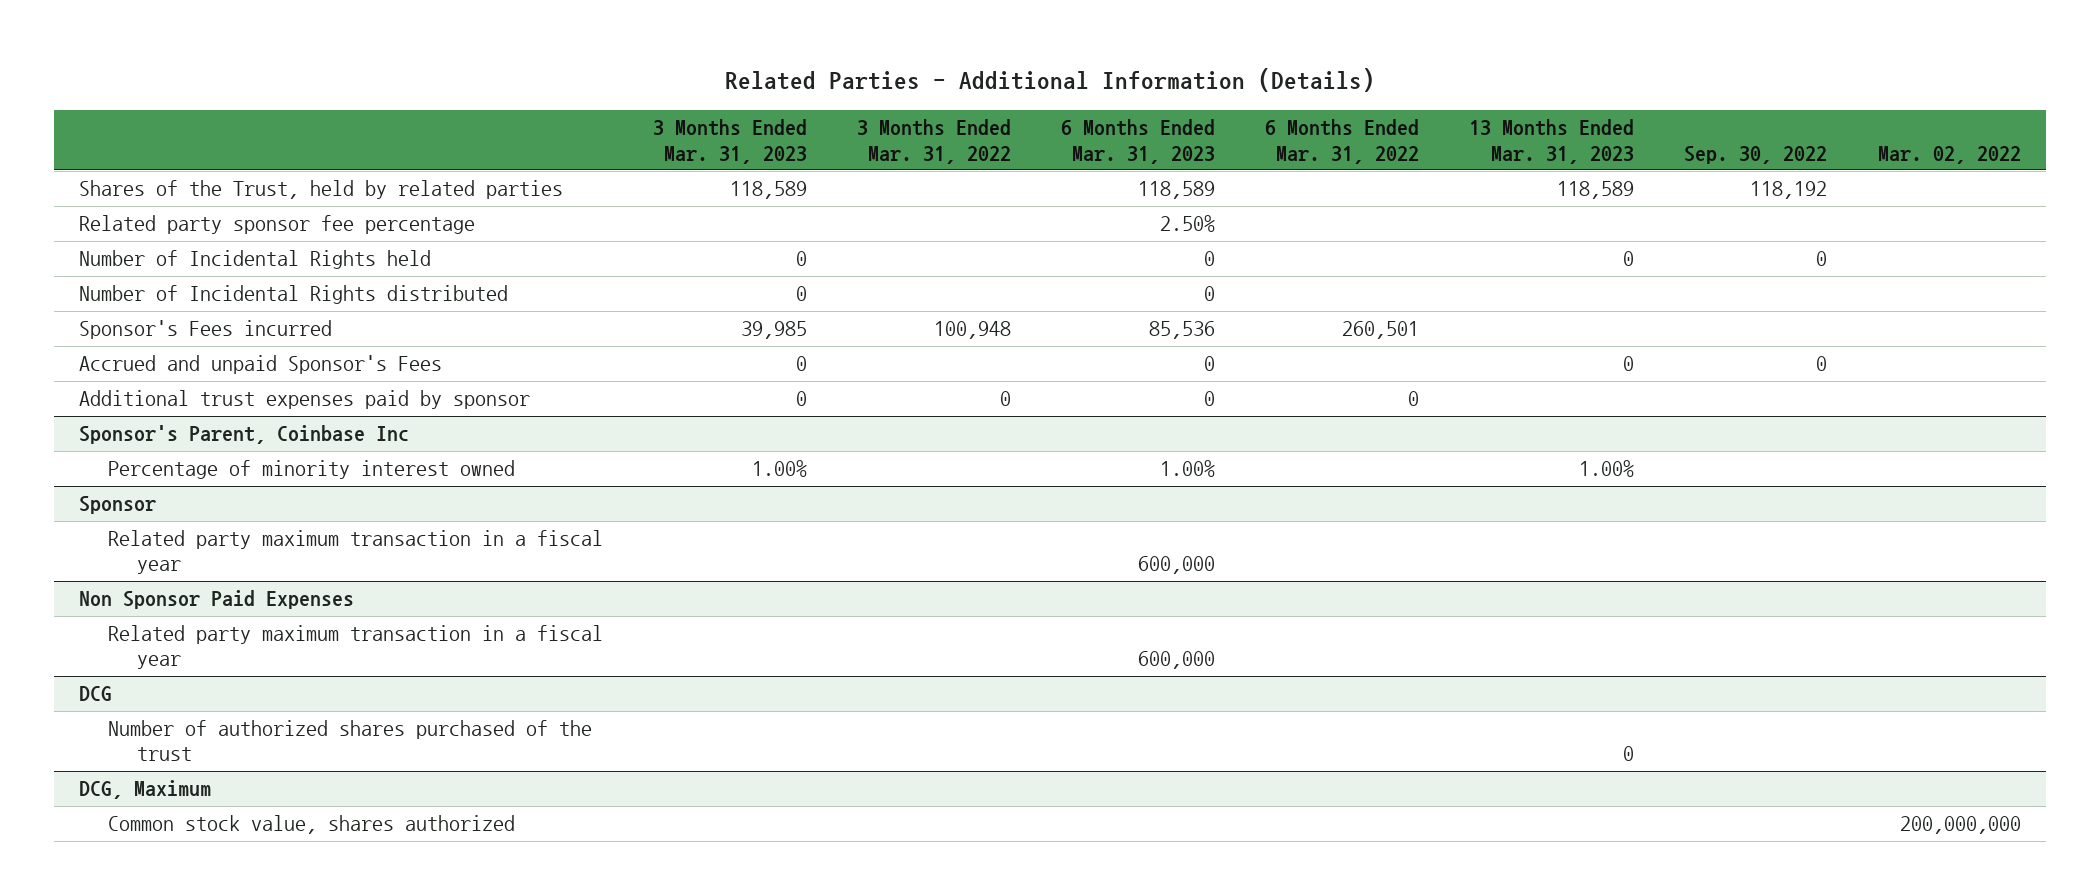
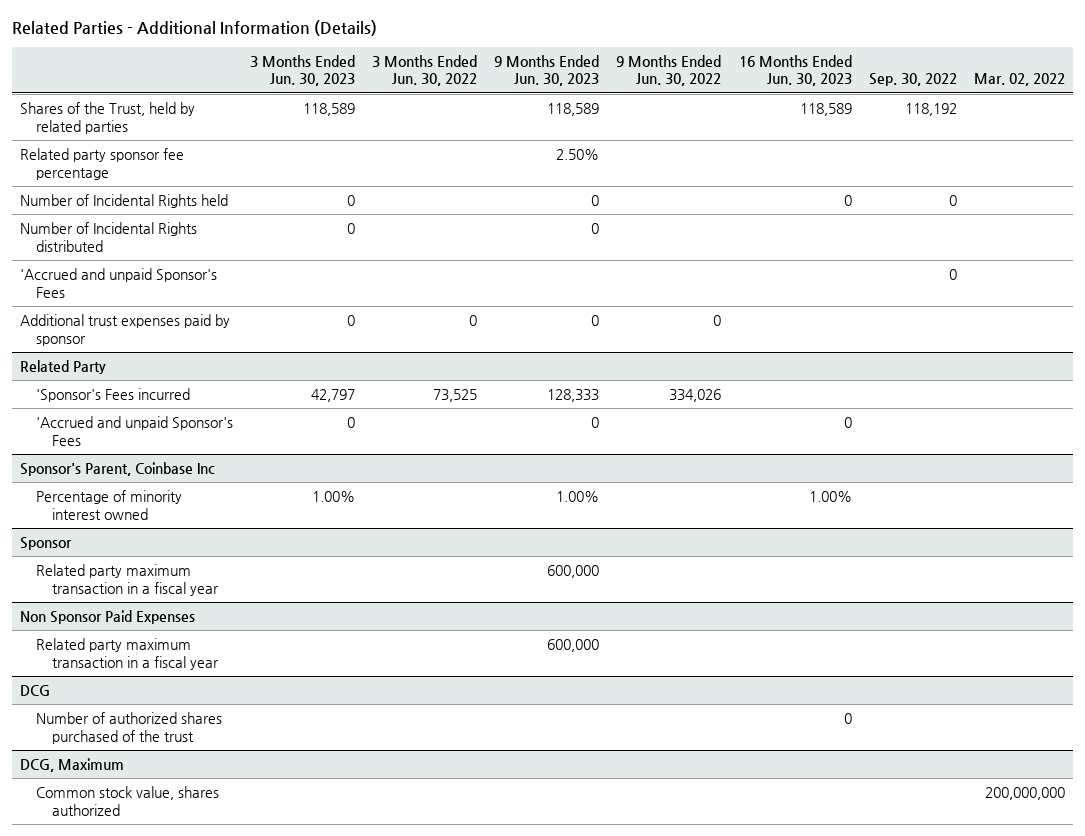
- | 3 Months Ended Mar. 31, 2023 | 3 Months Ended Mar. 31, 2022 | 6 Months Ended Mar. 31, 2023 | 6 Months Ended Mar. 31, 2022 | 13 Months Ended Mar. 31, 2023 | Sep. 30, 2022 | Mar. 02, 2022
+ | 3 Months Ended Jun. 30, 2023 | 3 Months Ended Jun. 30, 2022 | 9 Months Ended Jun. 30, 2023 | 9 Months Ended Jun. 30, 2022 | 16 Months Ended Jun. 30, 2023 | Sep. 30, 2022 | Mar. 02, 2022
- Sponsor's Fees incurred | 39,985 | 100,948 | 85,536 | 260,501 | | |
- Accrued and unpaid Sponsor's Fees | 0 | | 0 | | 0 | 0 |
+ 'Accrued and unpaid Sponsor's Fees | | | | | | 0 |
+ Related Party
+ 'Sponsor's Fees incurred | 42,797 | 73,525 | 128,333 | 334,026 | | |
+ 'Accrued and unpaid Sponsor's Fees | 0 | | 0 | | 0 | |

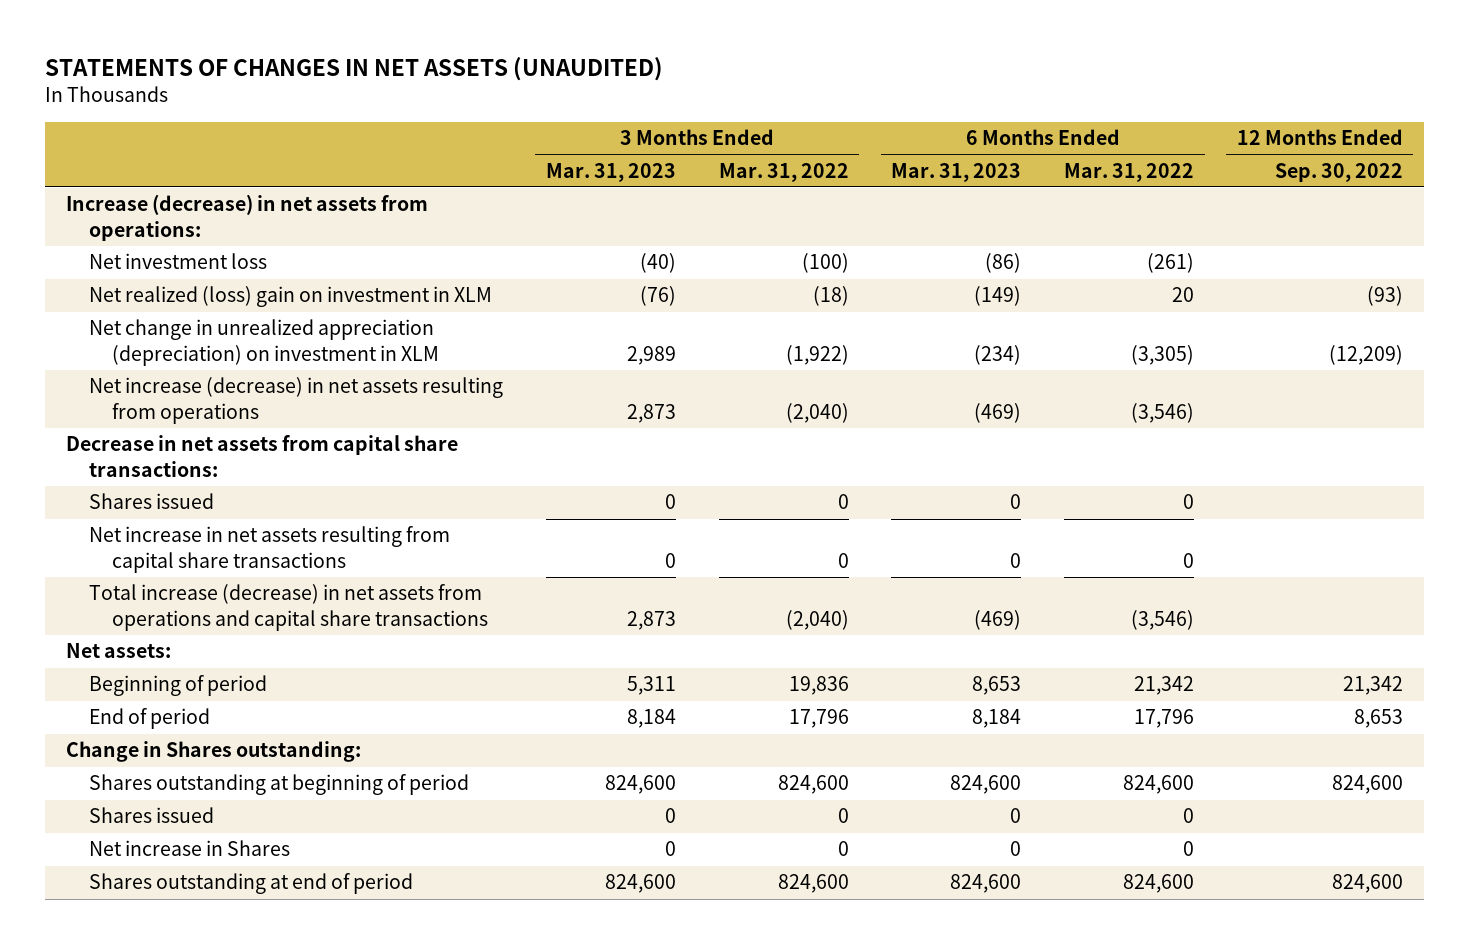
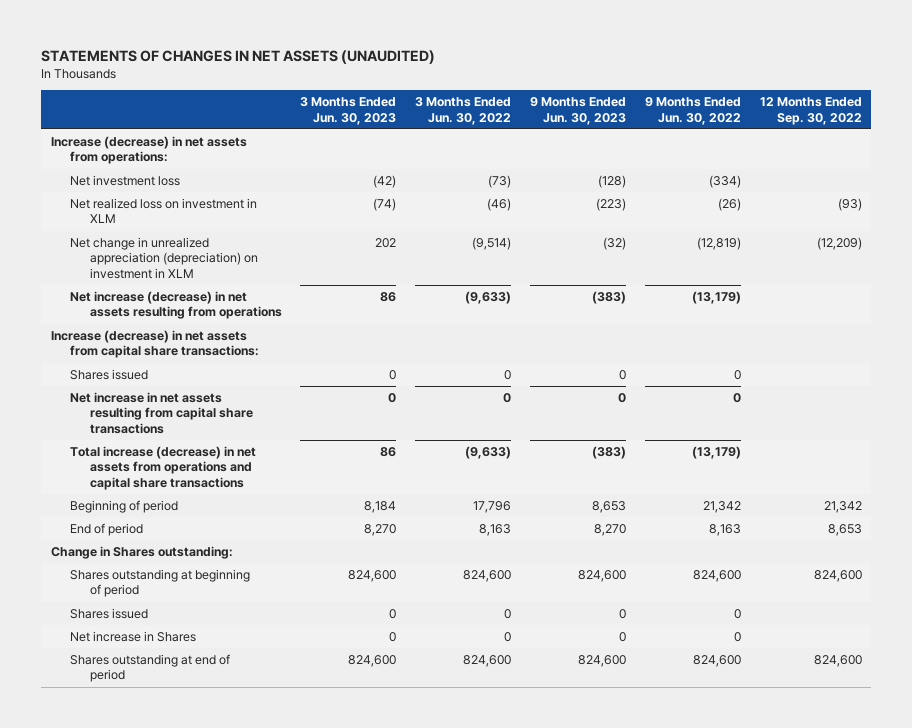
- | 3 Months Ended Mar. 31, 2023 | 3 Months Ended Mar. 31, 2022 | 6 Months Ended Mar. 31, 2023 | 6 Months Ended Mar. 31, 2022 | 12 Months Ended Sep. 30, 2022
+ | 3 Months Ended Jun. 30, 2023 | 3 Months Ended Jun. 30, 2022 | 9 Months Ended Jun. 30, 2023 | 9 Months Ended Jun. 30, 2022 | 12 Months Ended Sep. 30, 2022
- Net realized (loss) gain on investment in XLM | (76) | (18) | (149) | 20 | (93)
+ Net realized loss on investment in XLM | (74) | (46) | (223) | (26) | (93)
- Decrease in net assets from capital share transactions:
+ Increase (decrease) in net assets from capital share transactions:
- Net assets:

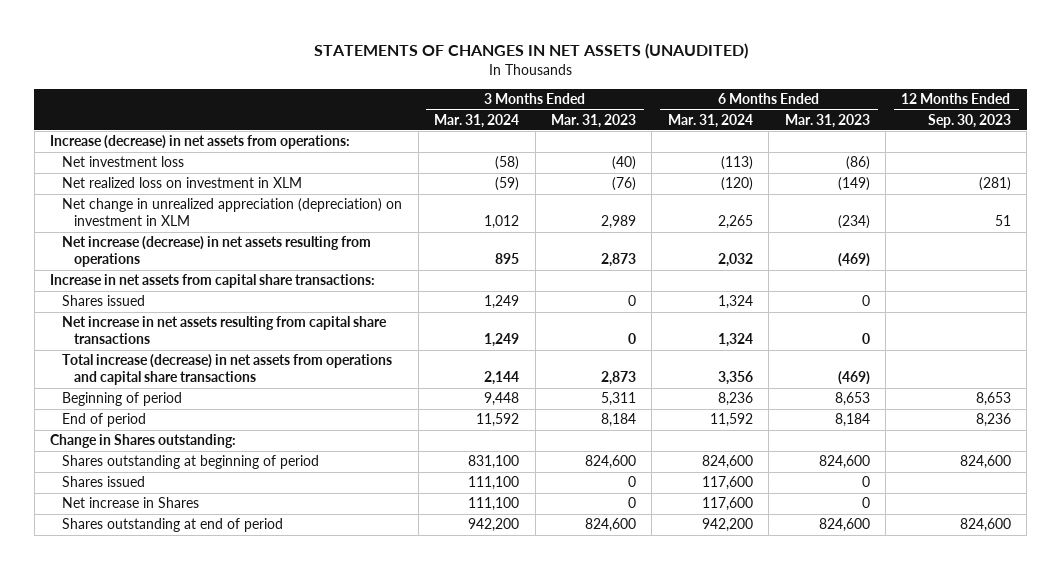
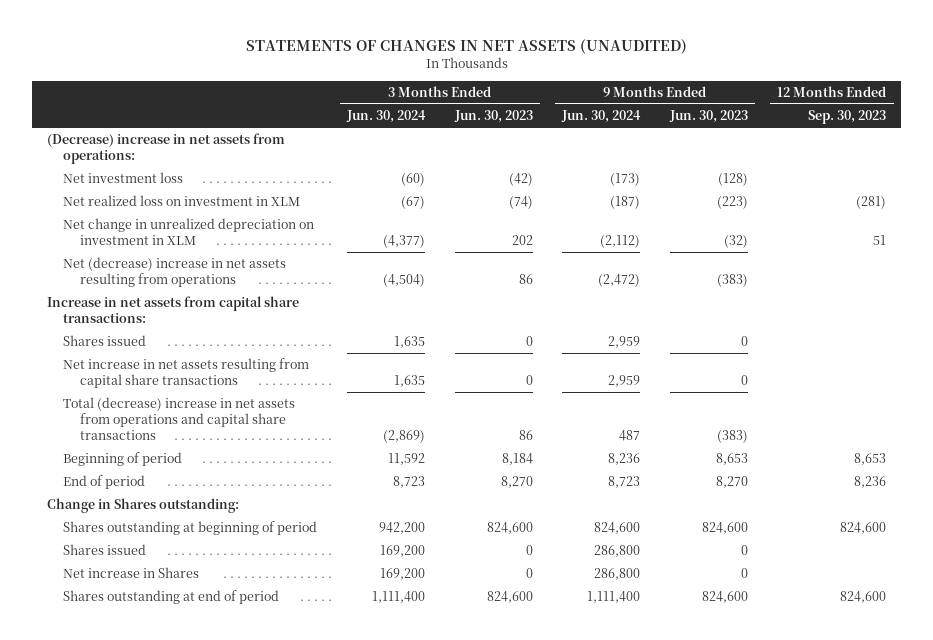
- | 3 Months Ended Mar. 31, 2024 | 3 Months Ended Mar. 31, 2023 | 6 Months Ended Mar. 31, 2024 | 6 Months Ended Mar. 31, 2023 | 12 Months Ended Sep. 30, 2023
+ | 3 Months Ended Jun. 30, 2024 | 3 Months Ended Jun. 30, 2023 | 9 Months Ended Jun. 30, 2024 | 9 Months Ended Jun. 30, 2023 | 12 Months Ended Sep. 30, 2023
- Increase (decrease) in net assets from operations:
+ (Decrease) increase in net assets from operations:
- Net change in unrealized appreciation (depreciation) on investment in XLM | 1,012 | 2,989 | 2,265 | (234) | 51
- Net increase (decrease) in net assets resulting from operations | 895 | 2,873 | 2,032 | (469) |
+ Net change in unrealized depreciation on investment in XLM | (4,377) | 202 | (2,112) | (32) | 51
+ Net (decrease) increase in net assets resulting from operations | (4,504) | 86 | (2,472) | (383) |
- Total increase (decrease) in net assets from operations and capital share transactions | 2,144 | 2,873 | 3,356 | (469) |
+ Total (decrease) increase in net assets from operations and capital share transactions | (2,869) | 86 | 487 | (383) |

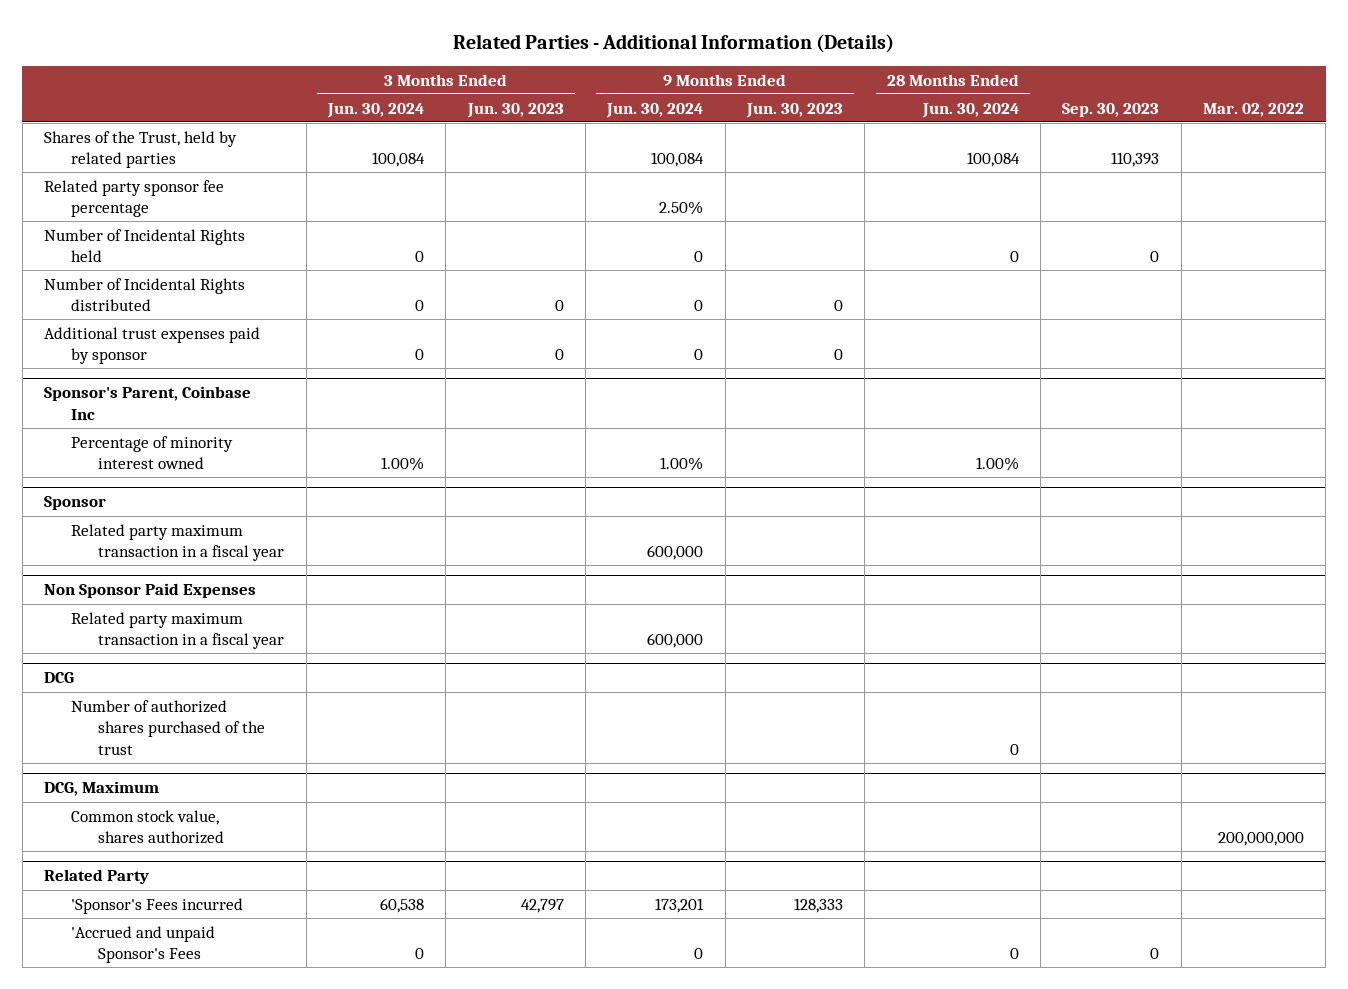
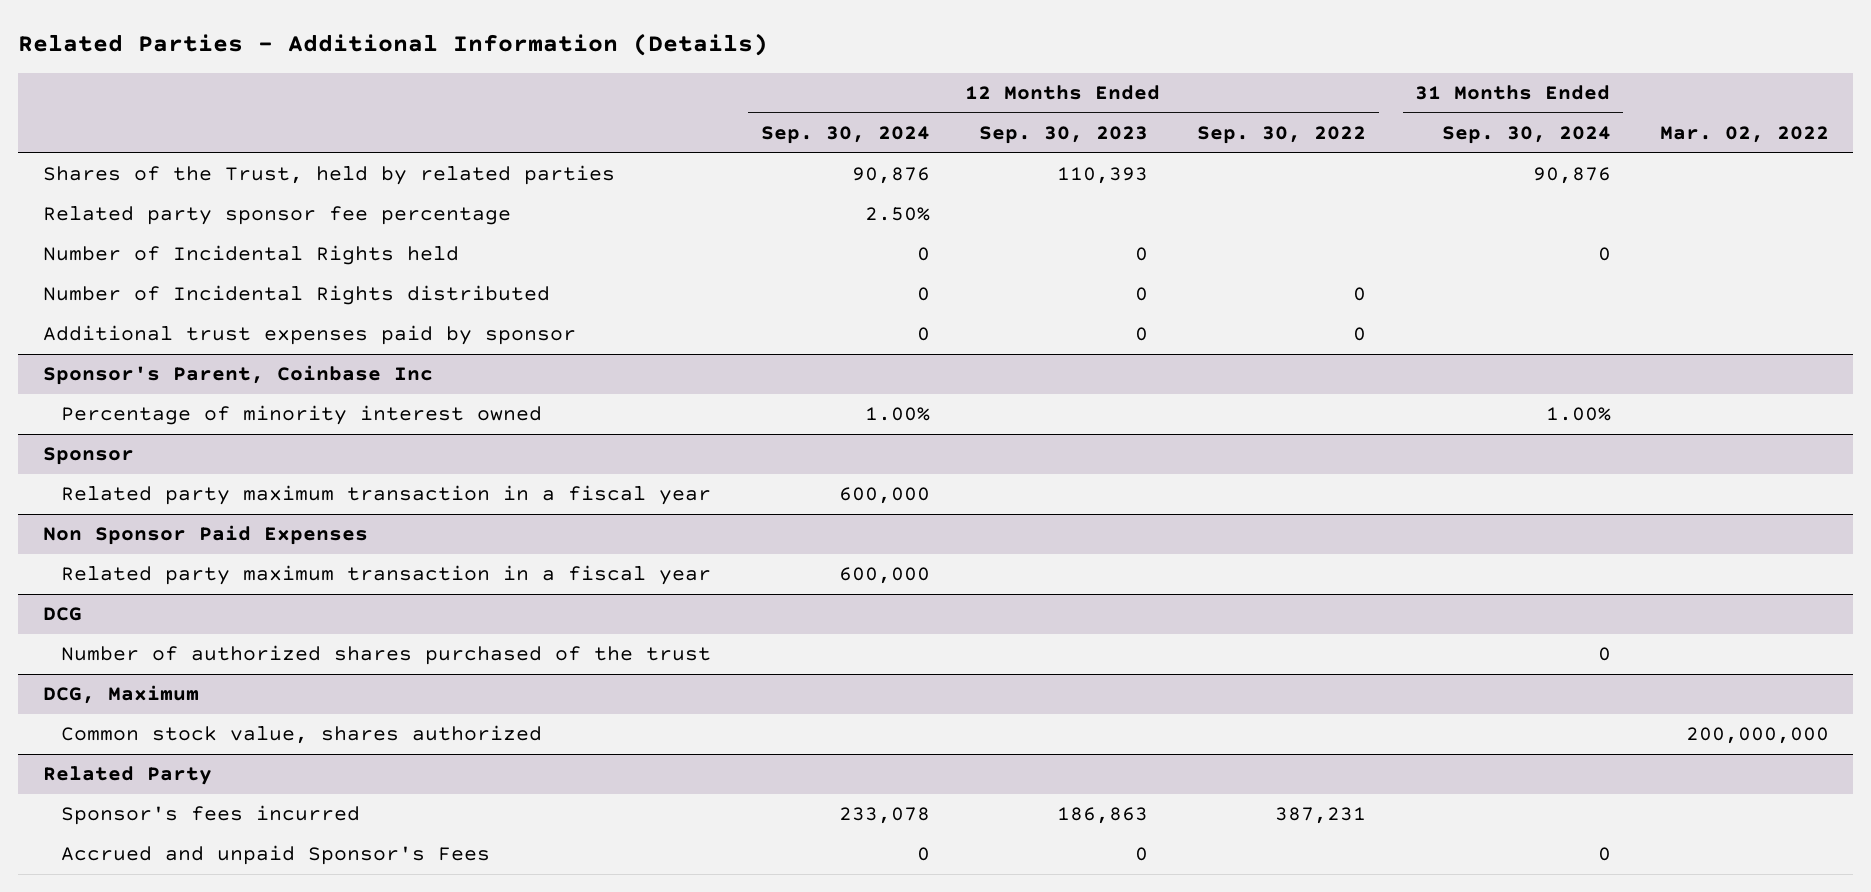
- | 3 Months Ended Jun. 30, 2024 | 3 Months Ended Jun. 30, 2023 | 9 Months Ended Jun. 30, 2024 | 9 Months Ended Jun. 30, 2023 | 28 Months Ended Jun. 30, 2024 | Sep. 30, 2023 | Mar. 02, 2022
+ | 12 Months Ended Sep. 30, 2024 | 12 Months Ended Sep. 30, 2023 | 12 Months Ended Sep. 30, 2022 | 31 Months Ended Sep. 30, 2024 | Mar. 02, 2022
@ Related Party
- 'Sponsor's Fees incurred | 60,538 | 42,797 | 173,201 | 128,333 | | |
- 'Accrued and unpaid Sponsor's Fees | 0 | | 0 | | 0 | 0 |
+ Sponsor's fees incurred | 233,078 | 186,863 | 387,231 | |
+ Accrued and unpaid Sponsor's Fees | 0 | 0 | | 0 |

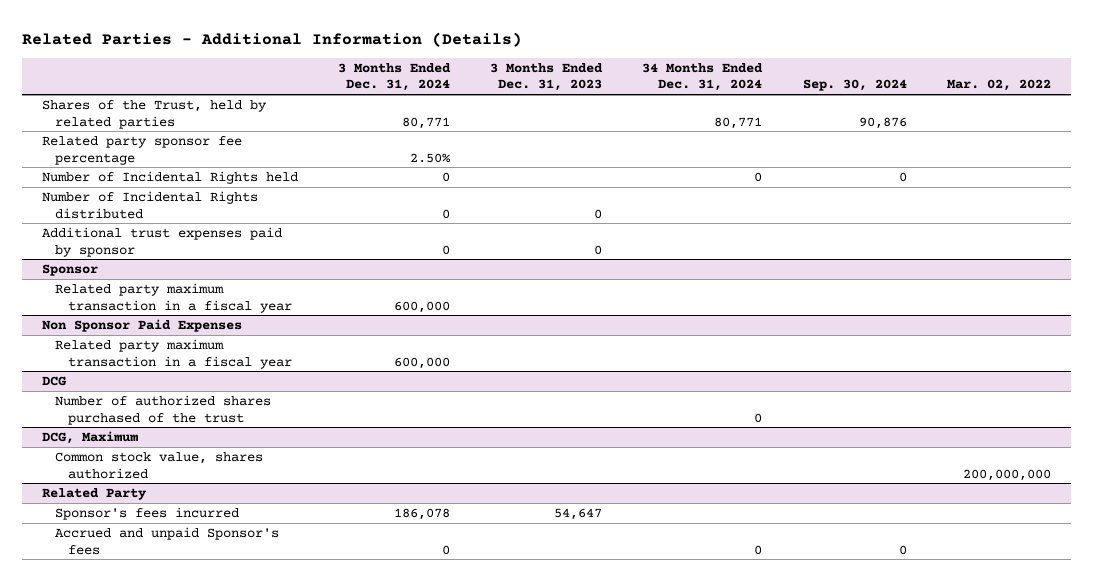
- | 12 Months Ended Sep. 30, 2024 | 12 Months Ended Sep. 30, 2023 | 12 Months Ended Sep. 30, 2022 | 31 Months Ended Sep. 30, 2024 | Mar. 02, 2022
+ | 3 Months Ended Dec. 31, 2024 | 3 Months Ended Dec. 31, 2023 | 34 Months Ended Dec. 31, 2024 | Sep. 30, 2024 | Mar. 02, 2022
- Sponsor's Parent, Coinbase Inc
- Percentage of minority interest owned | 1.00% | | | 1.00% |
@ Related Party
- Accrued and unpaid Sponsor's Fees | 0 | 0 | | 0 |
+ Accrued and unpaid Sponsor's fees | 0 | | 0 | 0 |

